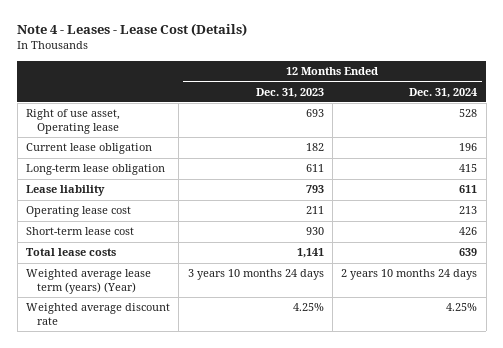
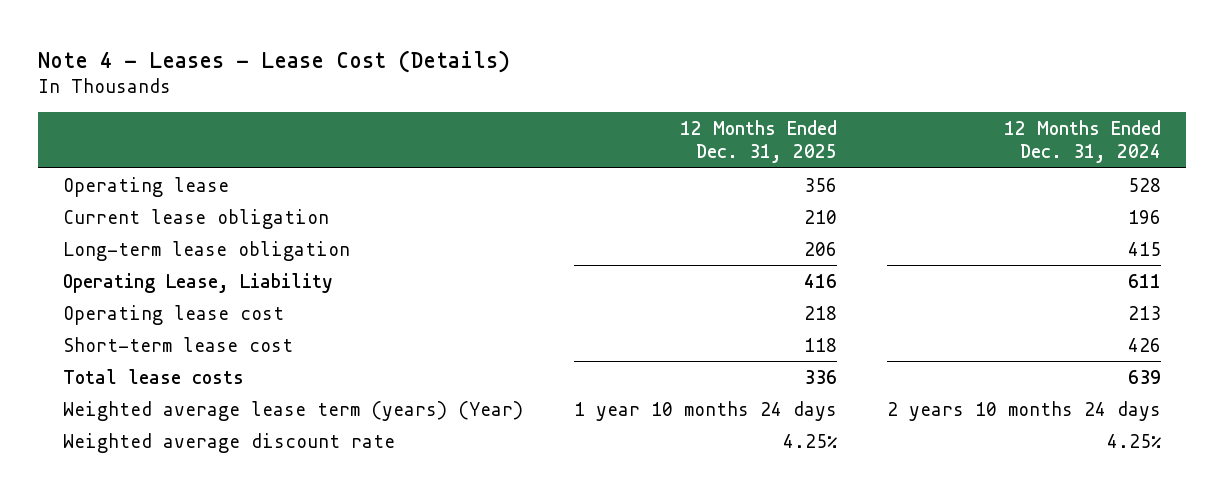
- | 12 Months Ended Dec. 31, 2023 | 12 Months Ended Dec. 31, 2024
+ | 12 Months Ended Dec. 31, 2025 | 12 Months Ended Dec. 31, 2024
- Right of use asset, Operating lease | 693 | 528
+ Operating lease | 356 | 528
- Lease liability | 793 | 611
+ Operating Lease, Liability | 416 | 611

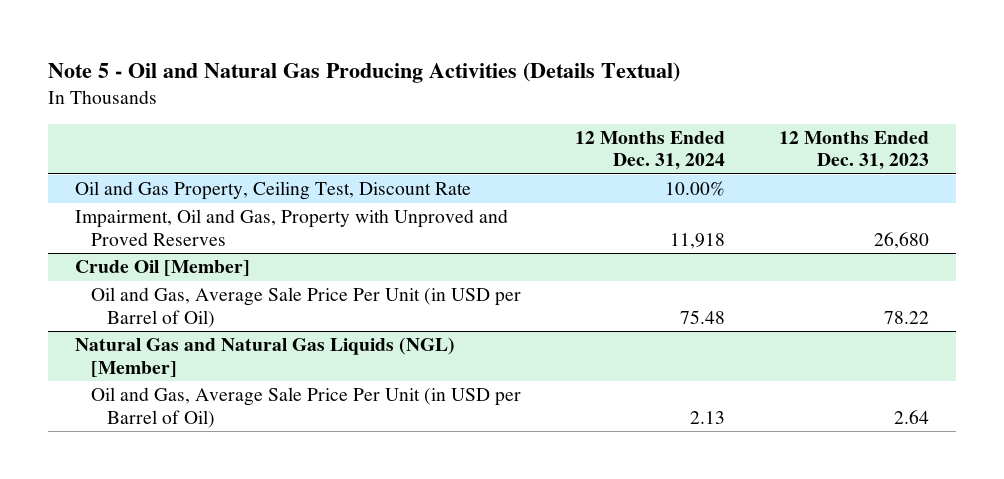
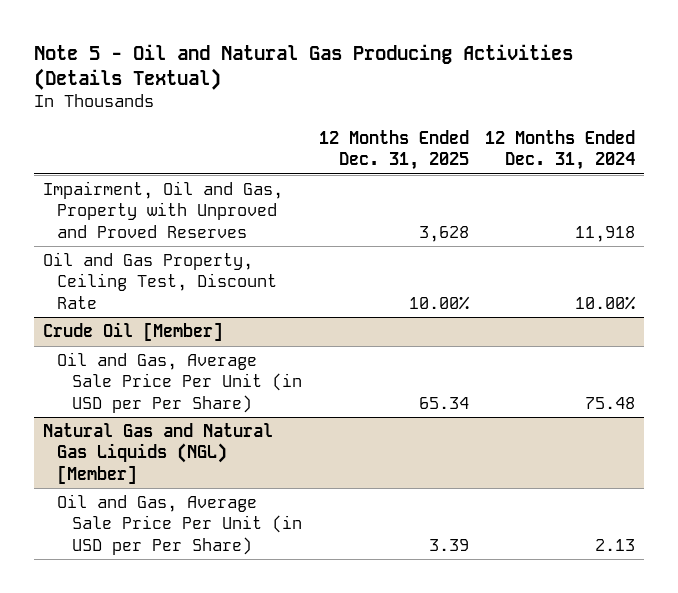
- | 12 Months Ended Dec. 31, 2024 | 12 Months Ended Dec. 31, 2023
+ | 12 Months Ended Dec. 31, 2025 | 12 Months Ended Dec. 31, 2024
moved down: Oil and Gas Property, Ceiling Test, Discount Rate | 10.00% | 10.00%
@ Crude Oil [Member]
- Oil and Gas, Average Sale Price Per Unit (in USD per Barrel of Oil) | 75.48 | 78.22
+ Oil and Gas, Average Sale Price Per Unit (in USD per Per Share) | 65.34 | 75.48
@ Natural Gas and Natural Gas Liquids (NGL) [Member]
- Oil and Gas, Average Sale Price Per Unit (in USD per Barrel of Oil) | 2.13 | 2.64
+ Oil and Gas, Average Sale Price Per Unit (in USD per Per Share) | 3.39 | 2.13

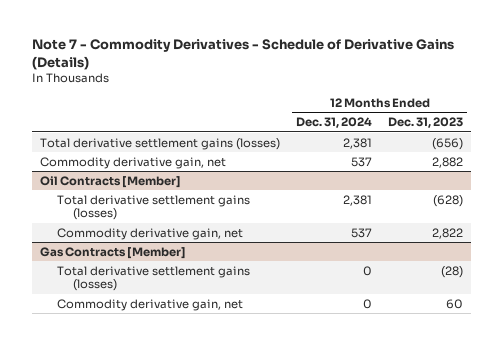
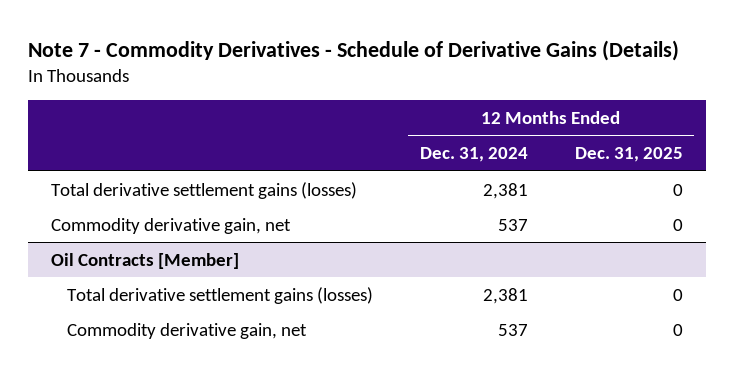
- | 12 Months Ended Dec. 31, 2024 | 12 Months Ended Dec. 31, 2023
+ | 12 Months Ended Dec. 31, 2024 | 12 Months Ended Dec. 31, 2025
- Gas Contracts [Member]
- Total derivative settlement gains (losses) | 0 | (28)
- Commodity derivative gain, net | 0 | 60

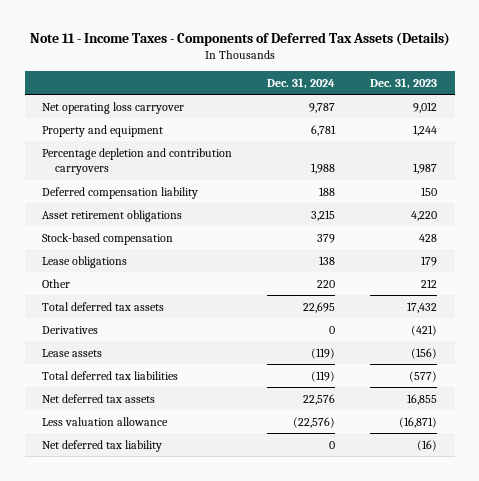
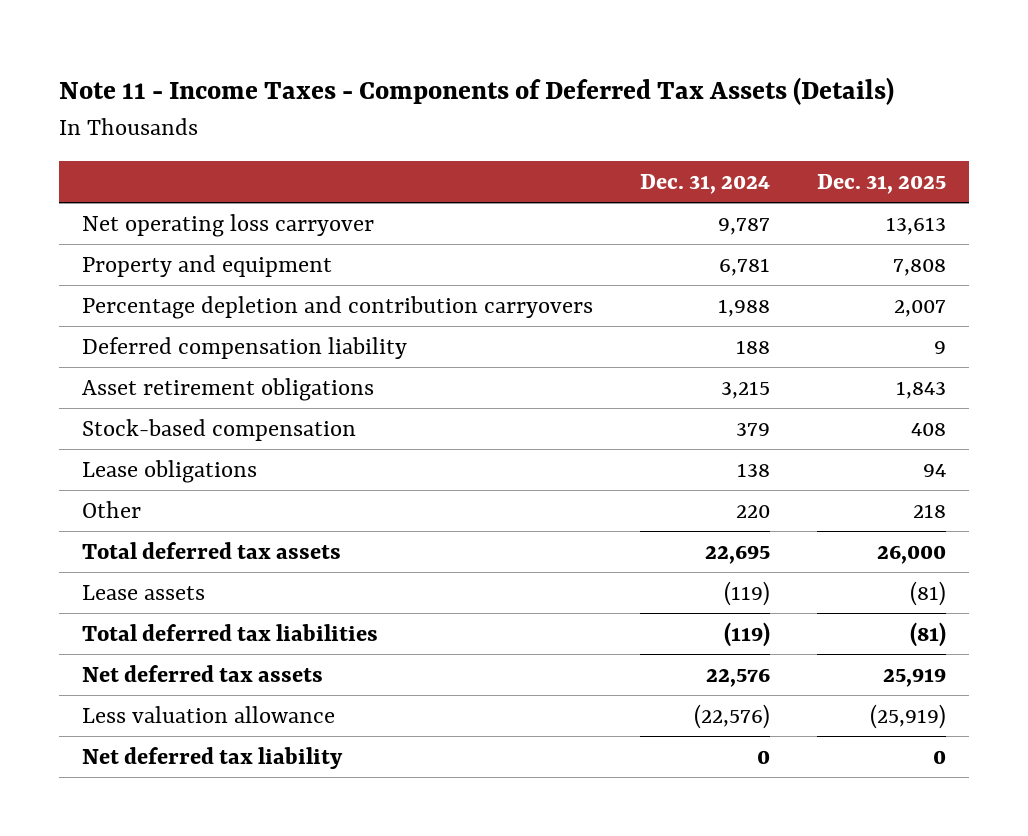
- | Dec. 31, 2024 | Dec. 31, 2023
+ | Dec. 31, 2024 | Dec. 31, 2025
- Derivatives | 0 | (421)

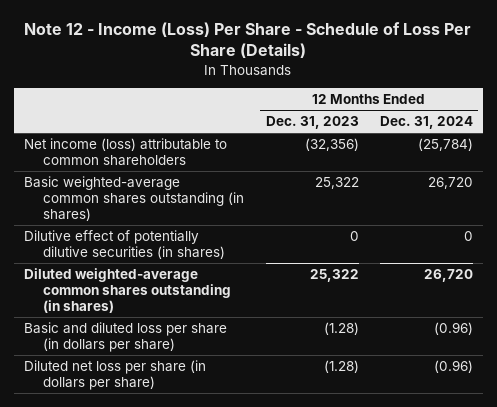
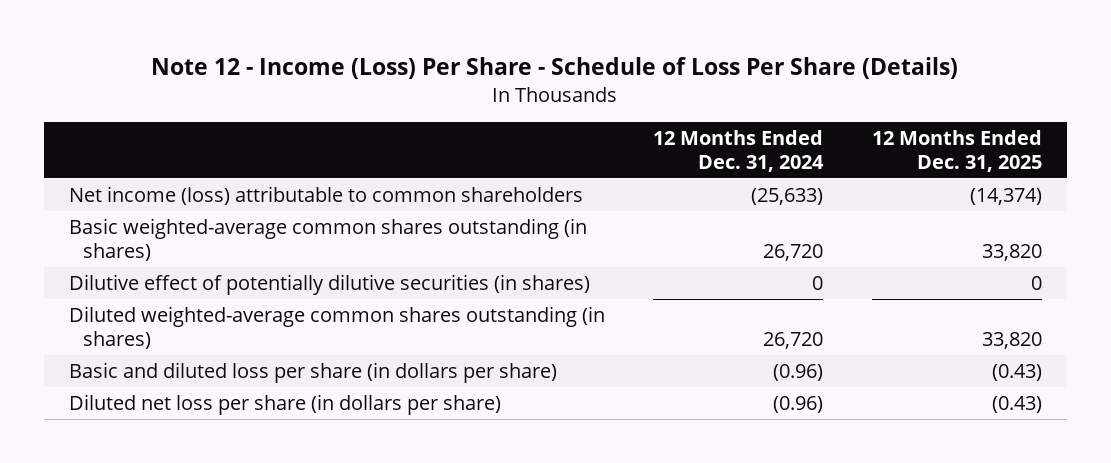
- | 12 Months Ended Dec. 31, 2023 | 12 Months Ended Dec. 31, 2024
+ | 12 Months Ended Dec. 31, 2024 | 12 Months Ended Dec. 31, 2025
- Net income (loss) attributable to common shareholders | (32,356) | (25,784)
+ Net income (loss) attributable to common shareholders | (25,633) | (14,374)

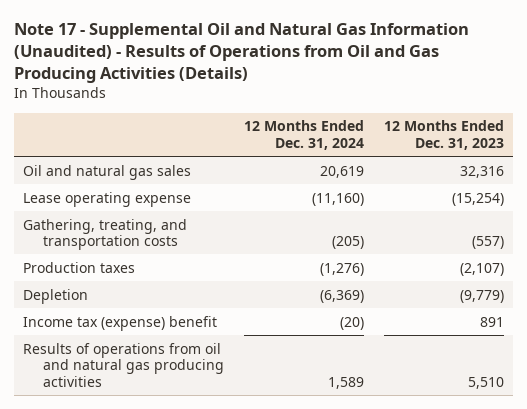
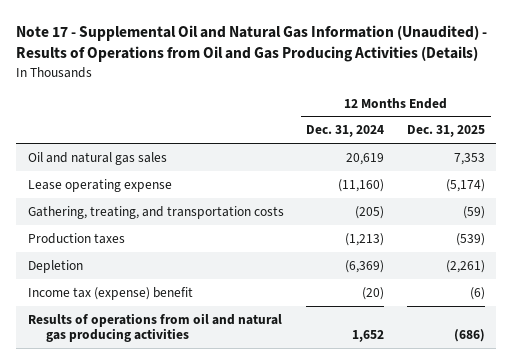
- | 12 Months Ended Dec. 31, 2024 | 12 Months Ended Dec. 31, 2023
+ | 12 Months Ended Dec. 31, 2024 | 12 Months Ended Dec. 31, 2025
- Production taxes | (1,276) | (2,107)
+ Production taxes | (1,213) | (539)
- Results of operations from oil and natural gas producing activities | 1,589 | 5,510
+ Results of operations from oil and natural gas producing activities | 1,652 | (686)

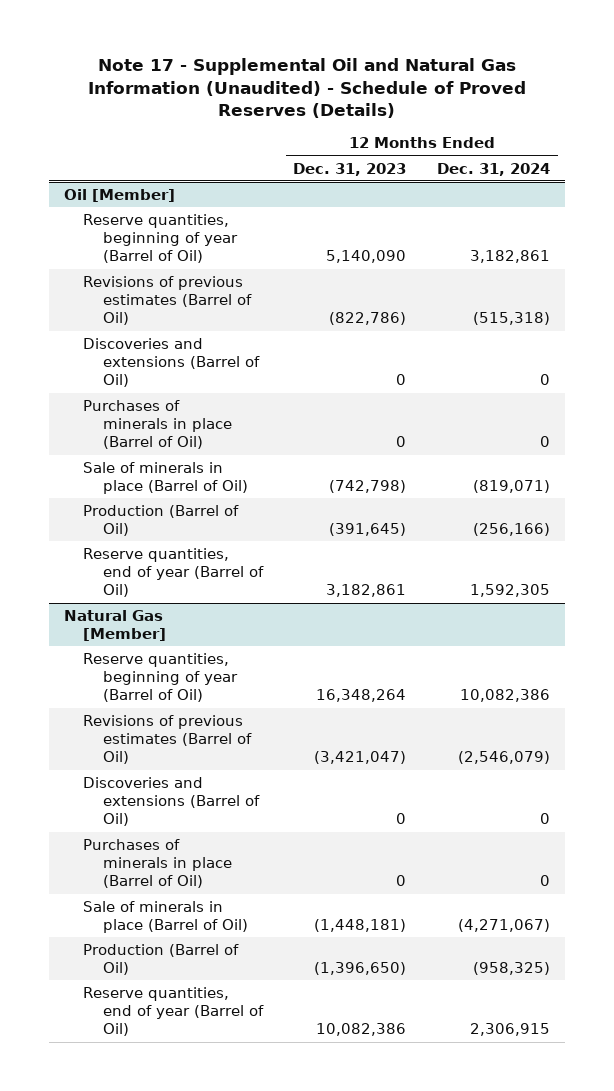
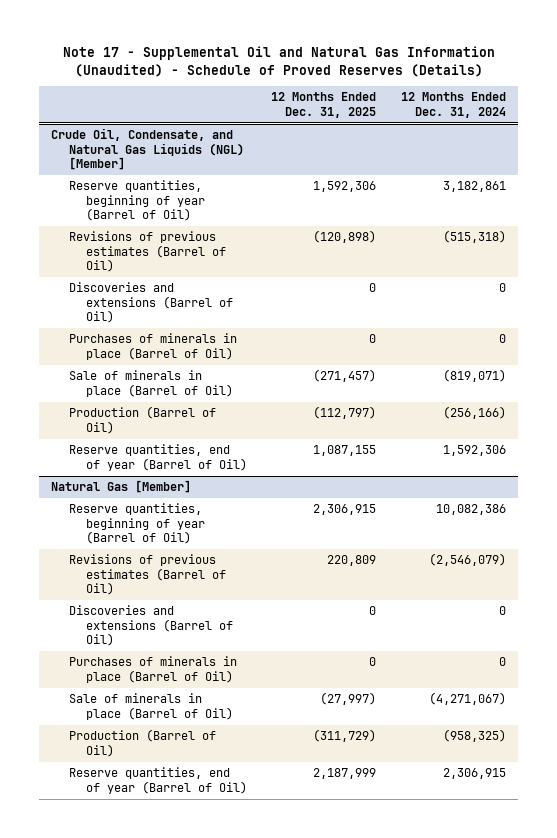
- | 12 Months Ended Dec. 31, 2023 | 12 Months Ended Dec. 31, 2024
+ | 12 Months Ended Dec. 31, 2025 | 12 Months Ended Dec. 31, 2024
- Oil [Member]
+ Crude Oil, Condensate, and Natural Gas Liquids (NGL) [Member]
- Reserve quantities, end of year (Barrel of Oil) | 3,182,861 | 1,592,305
+ Reserve quantities, end of year (Barrel of Oil) | 1,087,155 | 1,592,306

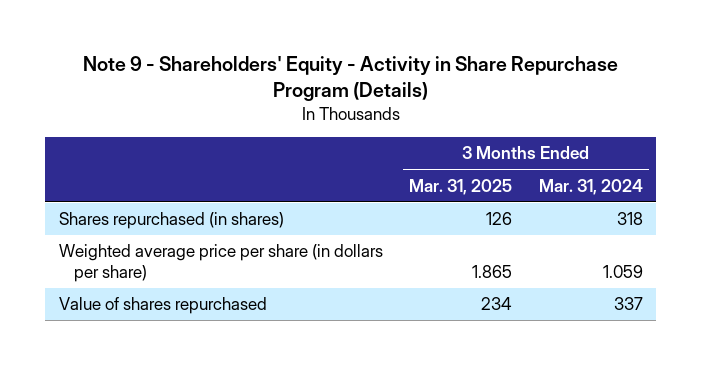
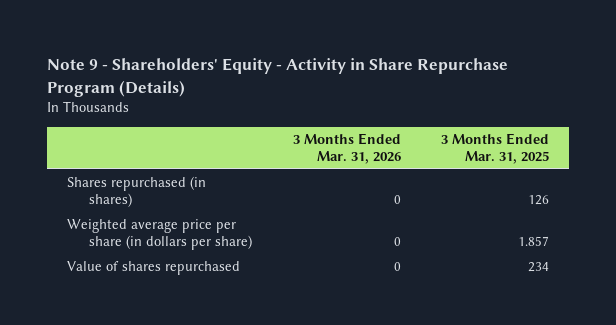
- | 3 Months Ended Mar. 31, 2025 | 3 Months Ended Mar. 31, 2024
+ | 3 Months Ended Mar. 31, 2026 | 3 Months Ended Mar. 31, 2025
- Weighted average price per share (in dollars per share) | 1.865 | 1.059
+ Weighted average price per share (in dollars per share) | 0 | 1.857

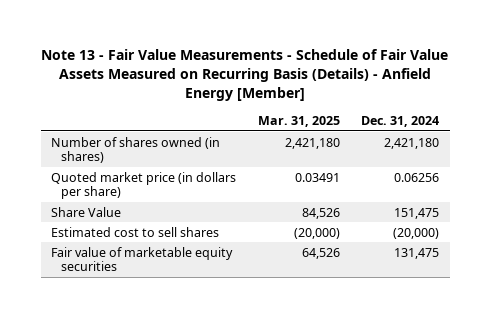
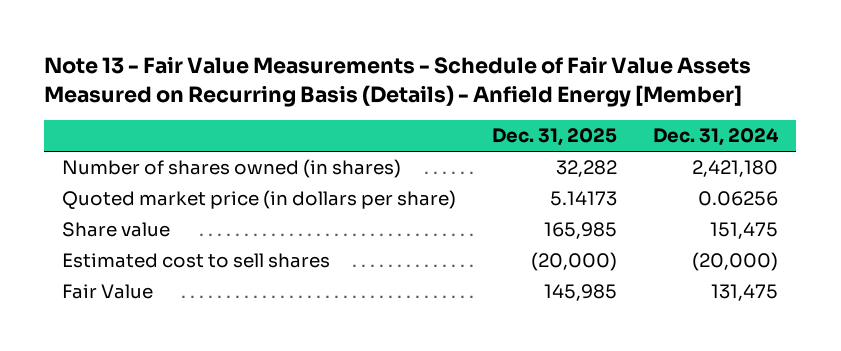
- | Mar. 31, 2025 | Dec. 31, 2024
+ | Dec. 31, 2025 | Dec. 31, 2024
- Share Value | 84,526 | 151,475
+ Share value | 165,985 | 151,475
- Fair value of marketable equity securities | 64,526 | 131,475
+ Fair Value | 145,985 | 131,475

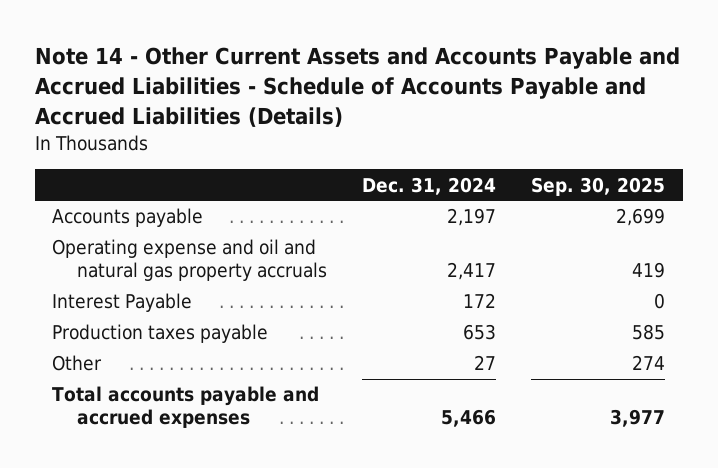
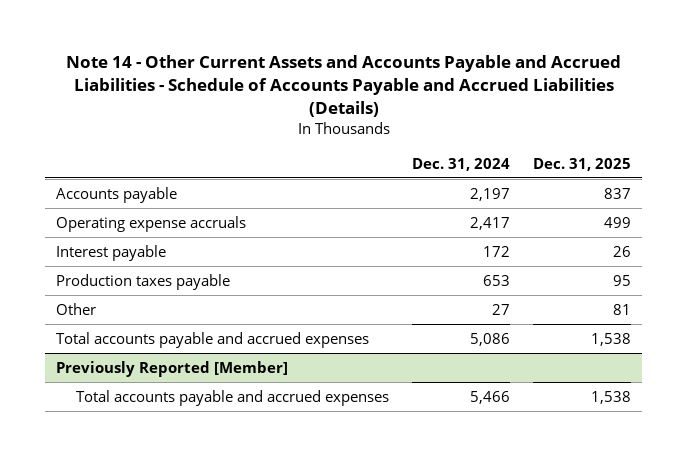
- | Dec. 31, 2024 | Sep. 30, 2025
+ | Dec. 31, 2024 | Dec. 31, 2025
- Operating expense and oil and natural gas property accruals | 2,417 | 419
- Interest Payable | 172 | 0
+ Operating expense accruals | 2,417 | 499
+ Interest payable | 172 | 26
+ Total accounts payable and accrued expenses | 5,086 | 1,538
+ Previously Reported [Member]

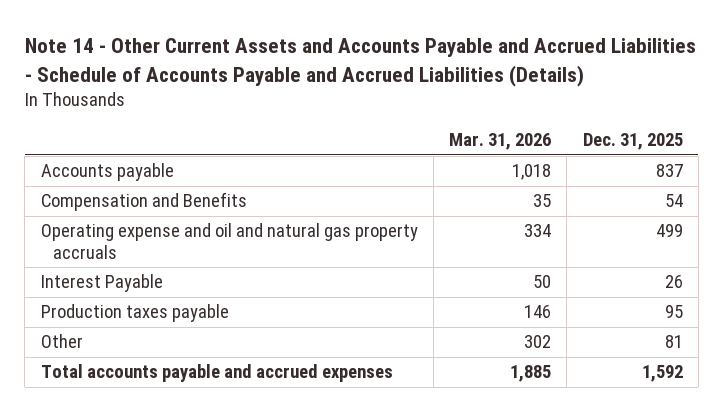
- | Dec. 31, 2024 | Dec. 31, 2025
+ | Mar. 31, 2026 | Dec. 31, 2025
- Operating expense accruals | 2,417 | 499
- Interest payable | 172 | 26
+ Compensation and Benefits | 35 | 54
+ Operating expense and oil and natural gas property accruals | 334 | 499
+ Interest Payable | 50 | 26
- Total accounts payable and accrued expenses | 5,086 | 1,538
- Previously Reported [Member]
- Total accounts payable and accrued expenses | 5,466 | 1,538
+ Total accounts payable and accrued expenses | 1,885 | 1,592

